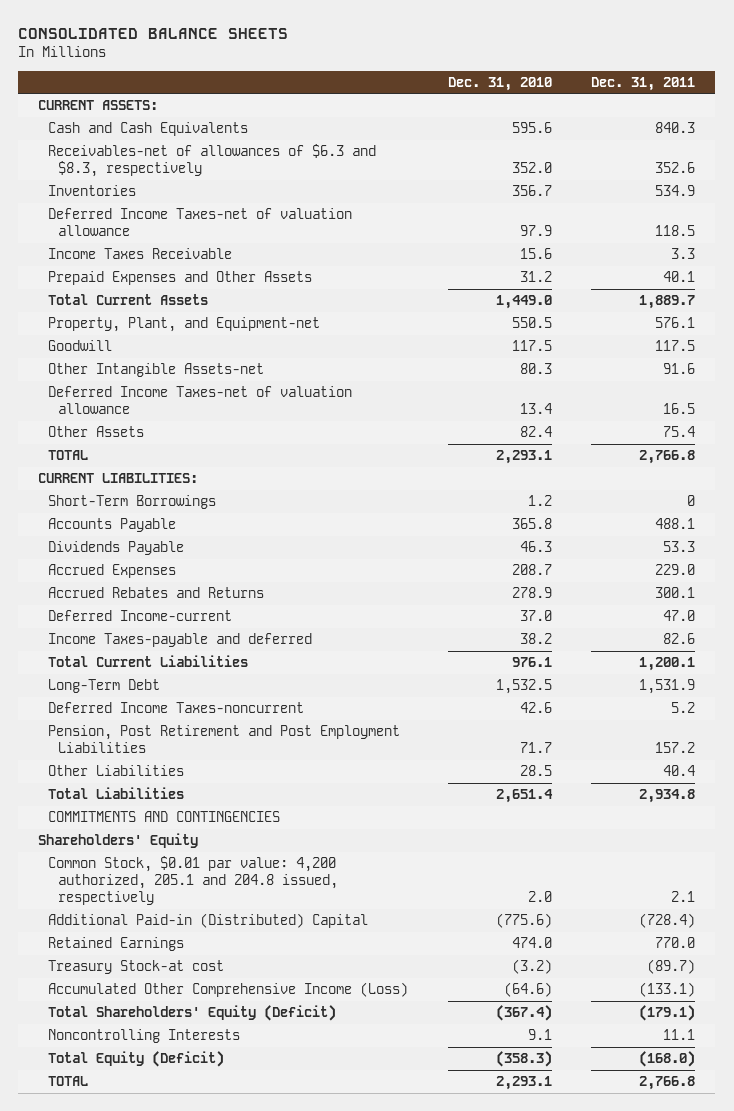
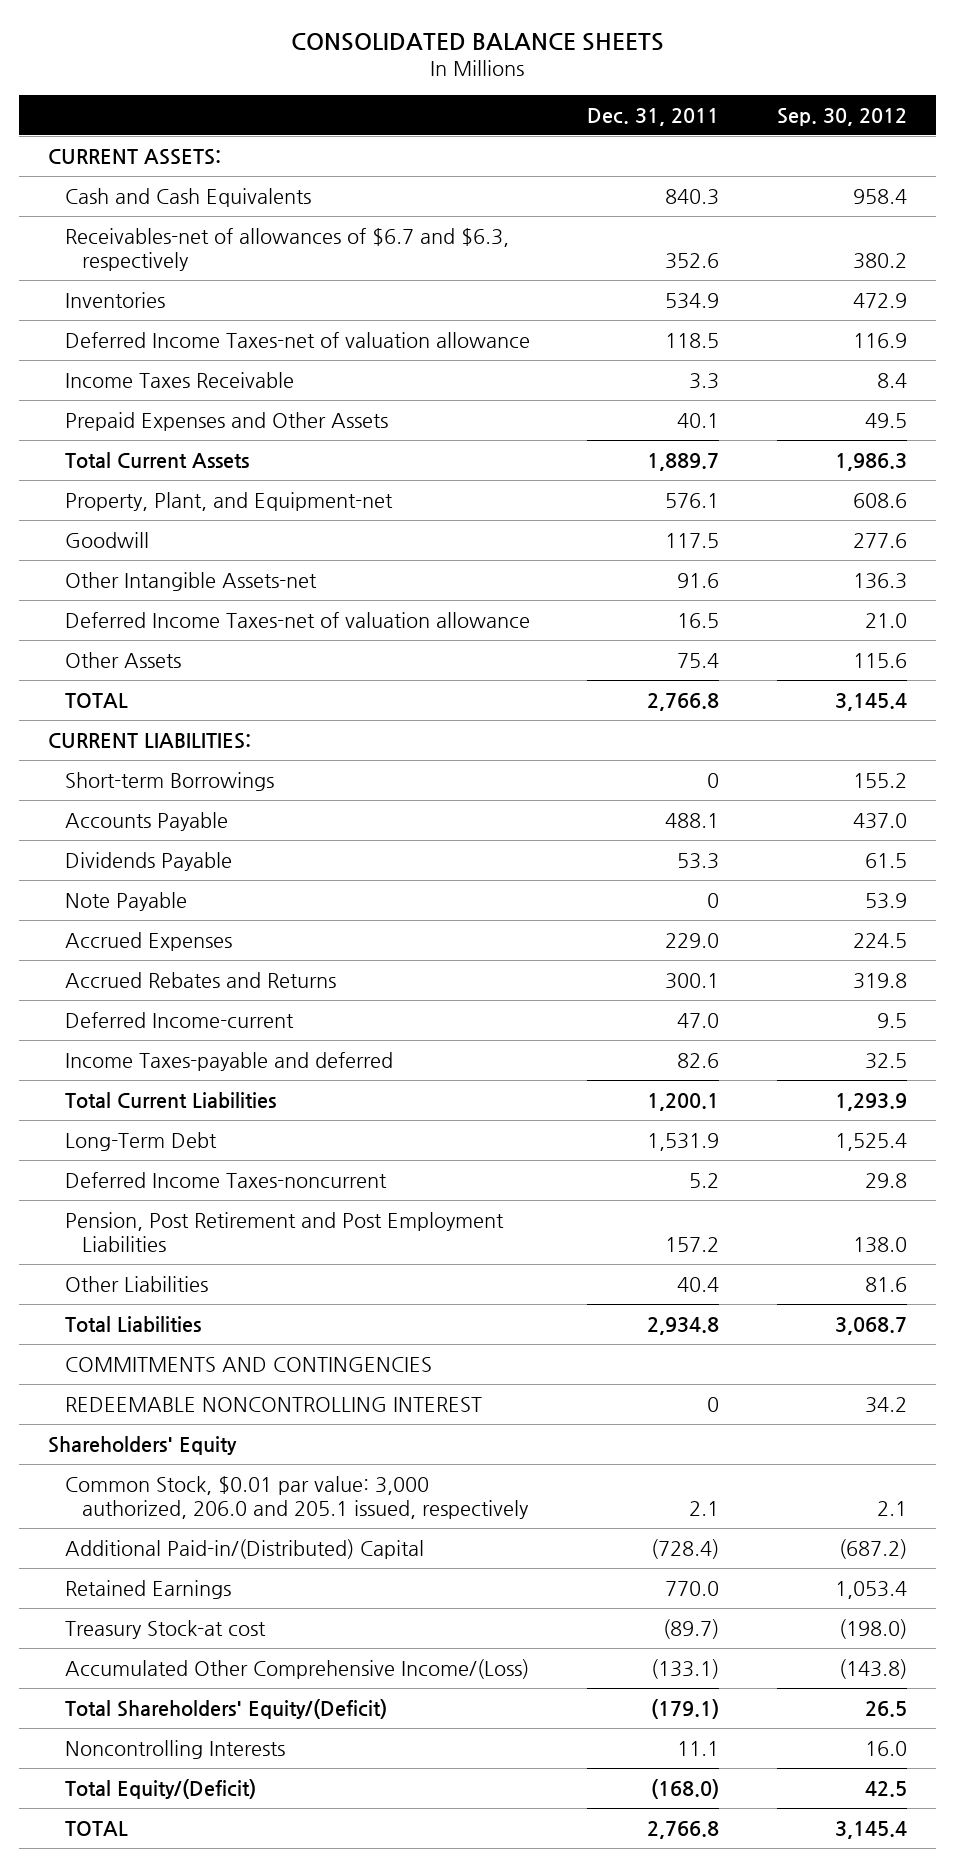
- | Dec. 31, 2010 | Dec. 31, 2011
+ | Dec. 31, 2011 | Sep. 30, 2012
- Receivables-net of allowances of $6.3 and $8.3, respectively | 352.0 | 352.6
+ Receivables-net of allowances of $6.7 and $6.3, respectively | 352.6 | 380.2
- Short-Term Borrowings | 1.2 | 0
+ Short-term Borrowings | 0 | 155.2
+ Note Payable | 0 | 53.9
+ REDEEMABLE NONCONTROLLING INTEREST | 0 | 34.2
- Common Stock, $0.01 par value: 4,200 authorized, 205.1 and 204.8 issued, respectively | 2.0 | 2.1
- Additional Paid-in (Distributed) Capital | (775.6) | (728.4)
+ Common Stock, $0.01 par value: 3,000 authorized, 206.0 and 205.1 issued, respectively | 2.1 | 2.1
+ Additional Paid-in/(Distributed) Capital | (728.4) | (687.2)
- Accumulated Other Comprehensive Income (Loss) | (64.6) | (133.1)
- Total Shareholders' Equity (Deficit) | (367.4) | (179.1)
+ Accumulated Other Comprehensive Income/(Loss) | (133.1) | (143.8)
+ Total Shareholders' Equity/(Deficit) | (179.1) | 26.5
- Total Equity (Deficit) | (358.3) | (168.0)
+ Total Equity/(Deficit) | (168.0) | 42.5

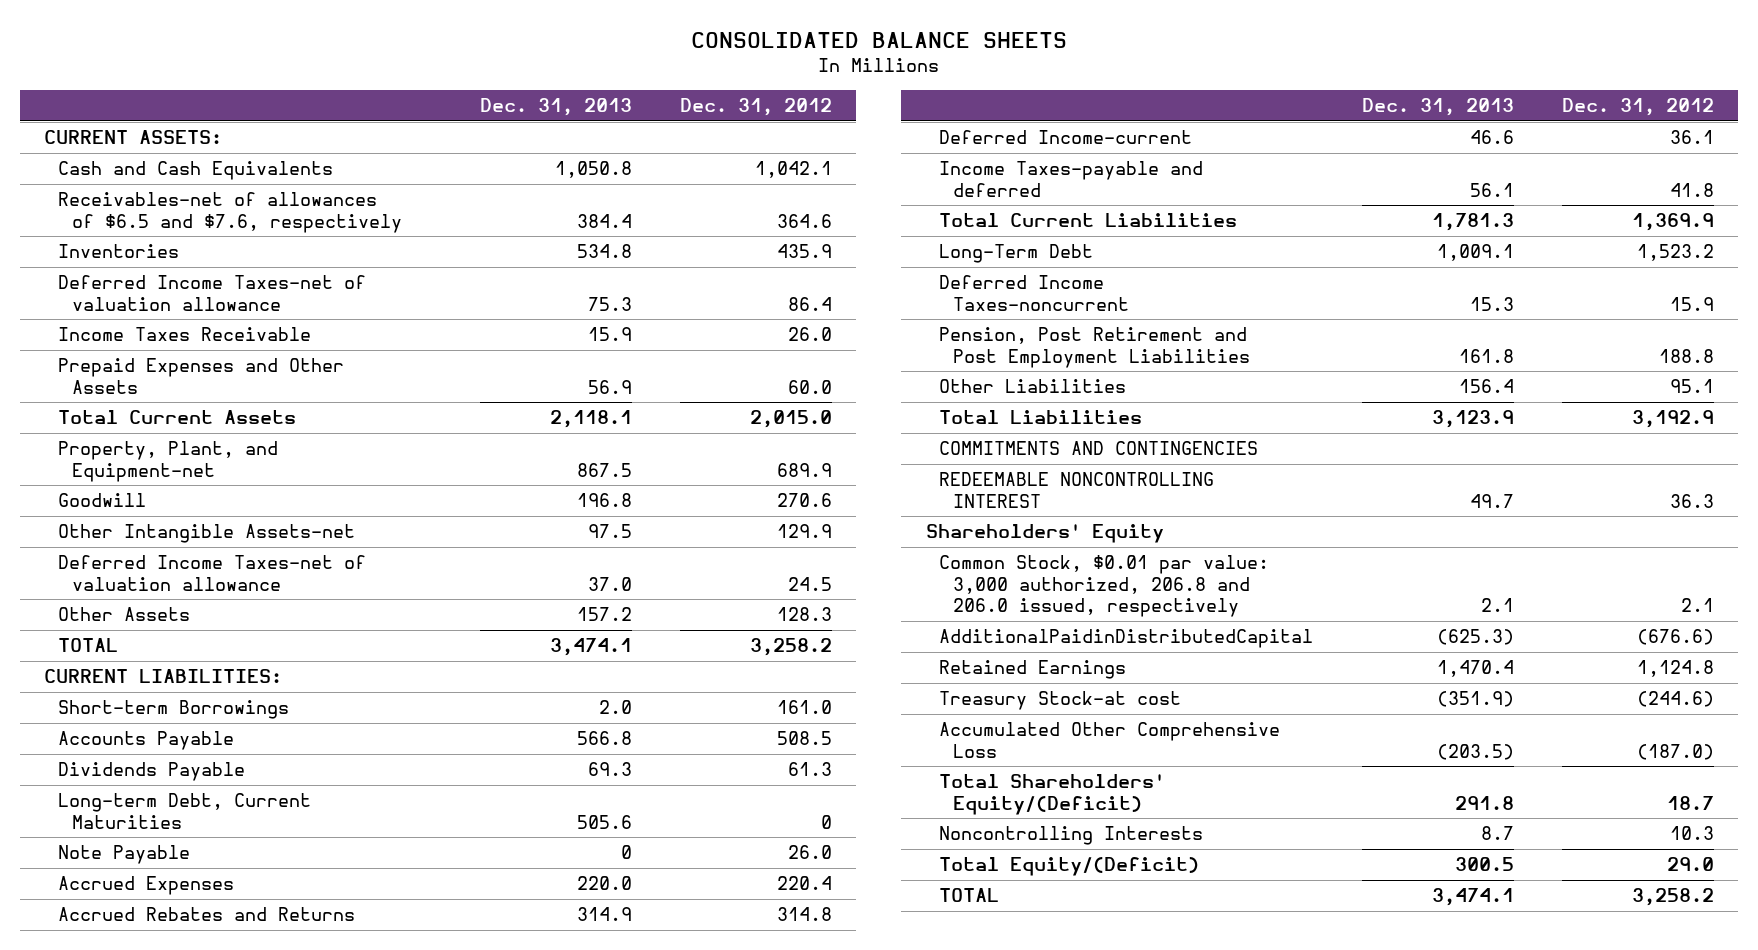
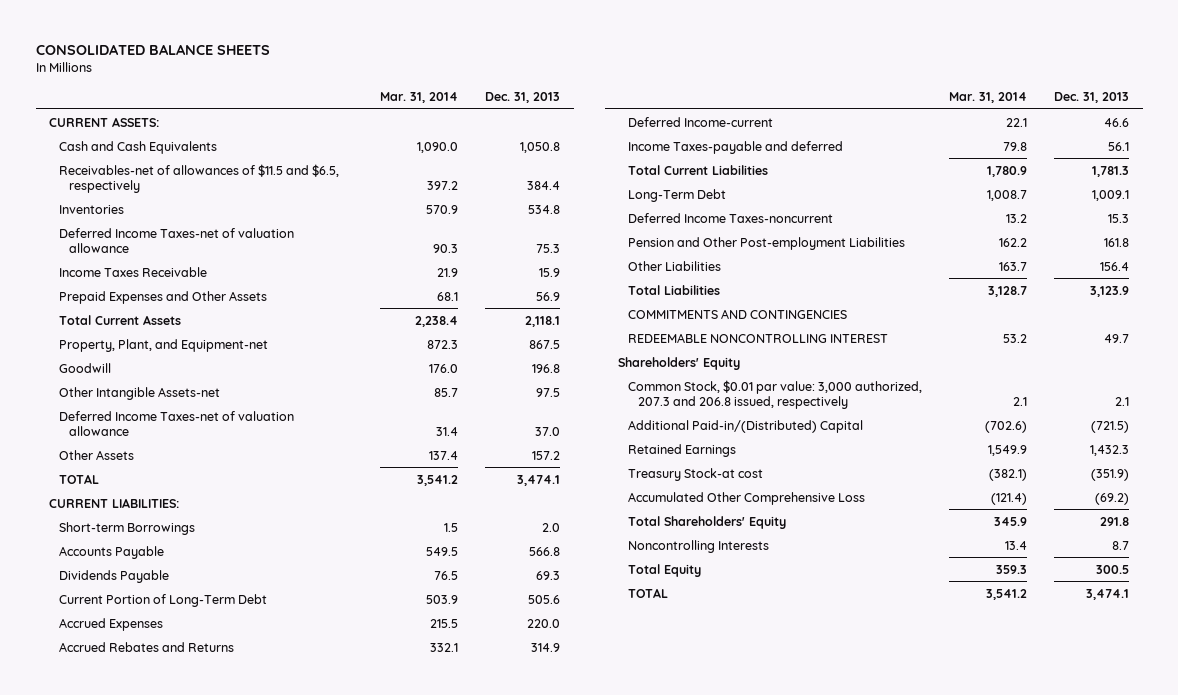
- | Dec. 31, 2013 | Dec. 31, 2012
+ | Mar. 31, 2014 | Dec. 31, 2013
- Receivables-net of allowances of $6.5 and $7.6, respectively | 384.4 | 364.6
+ Receivables-net of allowances of $11.5 and $6.5, respectively | 397.2 | 384.4
- Long-term Debt, Current Maturities | 505.6 | 0
- Note Payable | 0 | 26.0
+ Current Portion of Long-Term Debt | 503.9 | 505.6
- Pension, Post Retirement and Post Employment Liabilities | 161.8 | 188.8
+ Pension and Other Post-employment Liabilities | 162.2 | 161.8
- Common Stock, $0.01 par value: 3,000 authorized, 206.8 and 206.0 issued, respectively | 2.1 | 2.1
- AdditionalPaidinDistributedCapital | (625.3) | (676.6)
- Retained Earnings | 1,470.4 | 1,124.8
+ Common Stock, $0.01 par value: 3,000 authorized, 207.3 and 206.8 issued, respectively | 2.1 | 2.1
+ Additional Paid-in/(Distributed) Capital | (702.6) | (721.5)
+ Retained Earnings | 1,549.9 | 1,432.3
- Accumulated Other Comprehensive Loss | (203.5) | (187.0)
- Total Shareholders' Equity/(Deficit) | 291.8 | 18.7
+ Accumulated Other Comprehensive Loss | (121.4) | (69.2)
+ Total Shareholders' Equity | 345.9 | 291.8
- Total Equity/(Deficit) | 300.5 | 29.0
+ Total Equity | 359.3 | 300.5

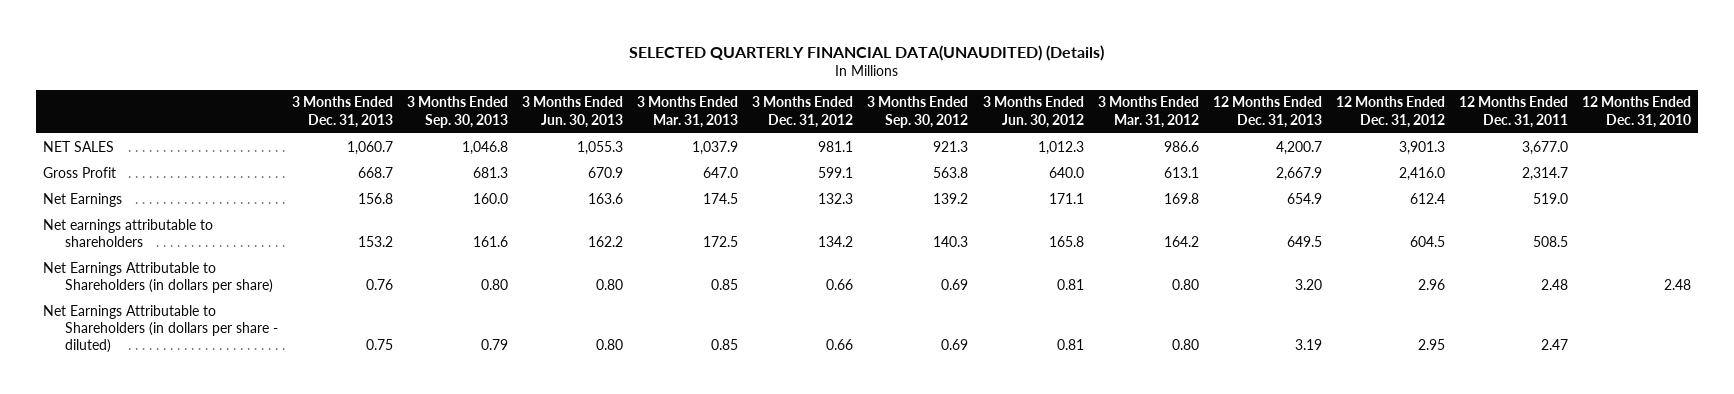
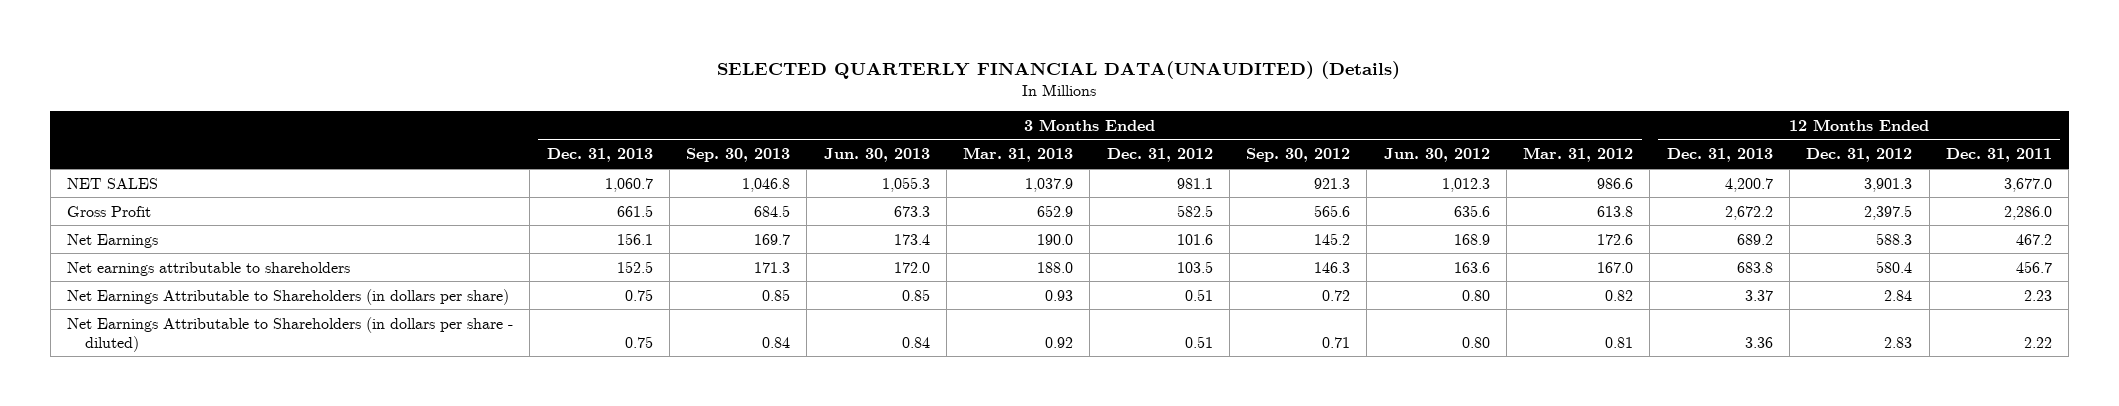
- | 3 Months Ended Dec. 31, 2013 | 3 Months Ended Sep. 30, 2013 | 3 Months Ended Jun. 30, 2013 | 3 Months Ended Mar. 31, 2013 | 3 Months Ended Dec. 31, 2012 | 3 Months Ended Sep. 30, 2012 | 3 Months Ended Jun. 30, 2012 | 3 Months Ended Mar. 31, 2012 | 12 Months Ended Dec. 31, 2013 | 12 Months Ended Dec. 31, 2012 | 12 Months Ended Dec. 31, 2011 | 12 Months Ended Dec. 31, 2010
+ | 3 Months Ended Dec. 31, 2013 | 3 Months Ended Sep. 30, 2013 | 3 Months Ended Jun. 30, 2013 | 3 Months Ended Mar. 31, 2013 | 3 Months Ended Dec. 31, 2012 | 3 Months Ended Sep. 30, 2012 | 3 Months Ended Jun. 30, 2012 | 3 Months Ended Mar. 31, 2012 | 12 Months Ended Dec. 31, 2013 | 12 Months Ended Dec. 31, 2012 | 12 Months Ended Dec. 31, 2011
- Gross Profit | 668.7 | 681.3 | 670.9 | 647.0 | 599.1 | 563.8 | 640.0 | 613.1 | 2,667.9 | 2,416.0 | 2,314.7 |
- Net Earnings | 156.8 | 160.0 | 163.6 | 174.5 | 132.3 | 139.2 | 171.1 | 169.8 | 654.9 | 612.4 | 519.0 |
- Net earnings attributable to shareholders | 153.2 | 161.6 | 162.2 | 172.5 | 134.2 | 140.3 | 165.8 | 164.2 | 649.5 | 604.5 | 508.5 |
- Net Earnings Attributable to Shareholders (in dollars per share) | 0.76 | 0.80 | 0.80 | 0.85 | 0.66 | 0.69 | 0.81 | 0.80 | 3.20 | 2.96 | 2.48 | 2.48
- Net Earnings Attributable to Shareholders (in dollars per share - diluted) | 0.75 | 0.79 | 0.80 | 0.85 | 0.66 | 0.69 | 0.81 | 0.80 | 3.19 | 2.95 | 2.47 |
+ Gross Profit | 661.5 | 684.5 | 673.3 | 652.9 | 582.5 | 565.6 | 635.6 | 613.8 | 2,672.2 | 2,397.5 | 2,286.0
+ Net Earnings | 156.1 | 169.7 | 173.4 | 190.0 | 101.6 | 145.2 | 168.9 | 172.6 | 689.2 | 588.3 | 467.2
+ Net earnings attributable to shareholders | 152.5 | 171.3 | 172.0 | 188.0 | 103.5 | 146.3 | 163.6 | 167.0 | 683.8 | 580.4 | 456.7
+ Net Earnings Attributable to Shareholders (in dollars per share) | 0.75 | 0.85 | 0.85 | 0.93 | 0.51 | 0.72 | 0.80 | 0.82 | 3.37 | 2.84 | 2.23
+ Net Earnings Attributable to Shareholders (in dollars per share - diluted) | 0.75 | 0.84 | 0.84 | 0.92 | 0.51 | 0.71 | 0.80 | 0.81 | 3.36 | 2.83 | 2.22

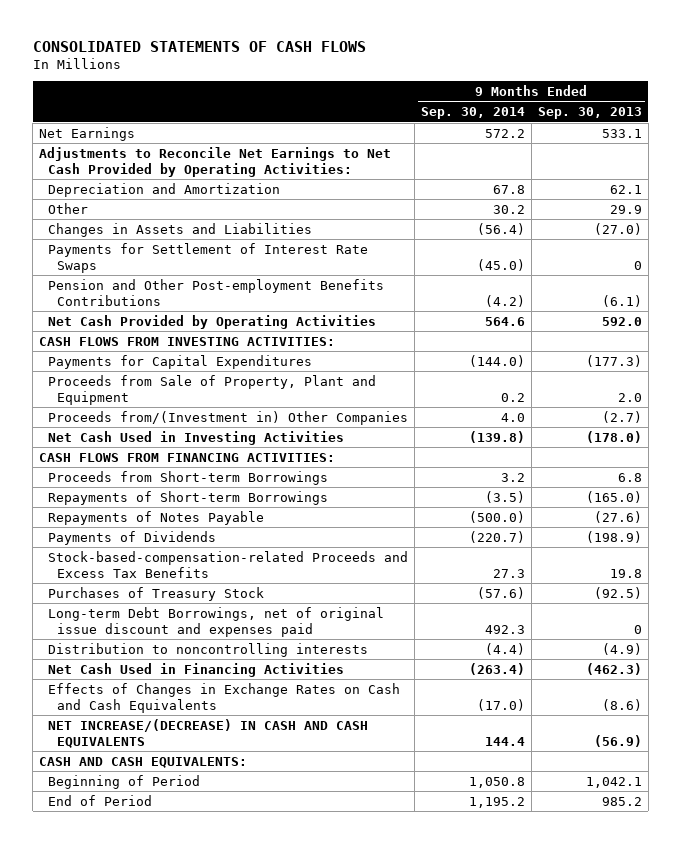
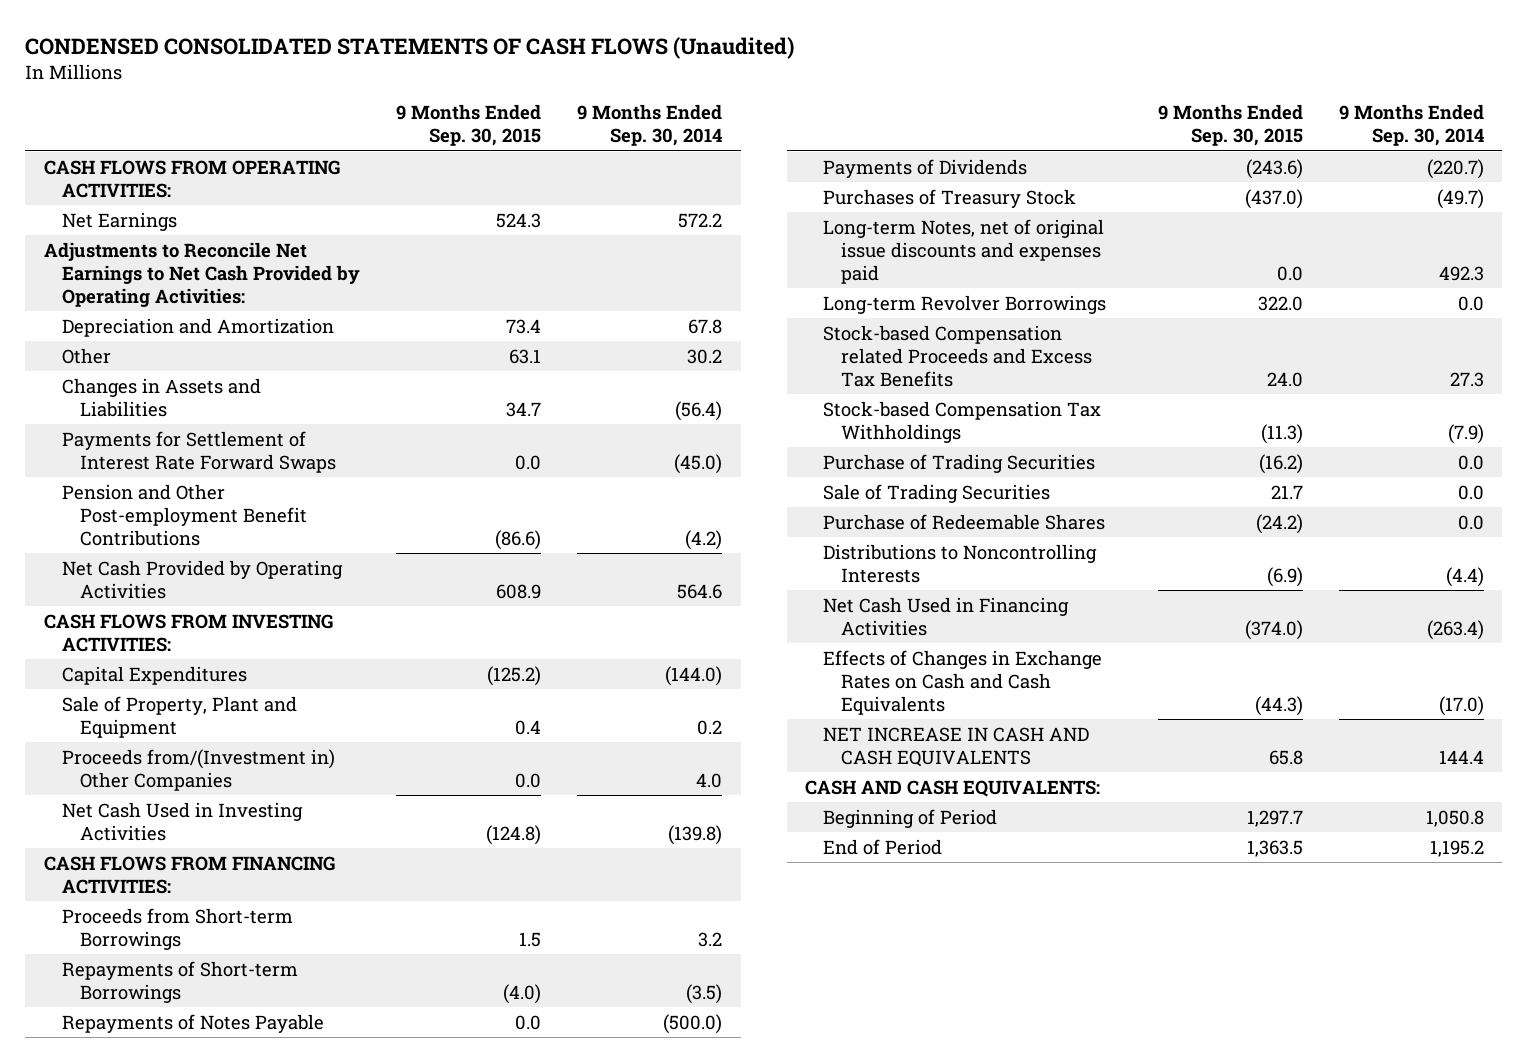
- CONSOLIDATED STATEMENTS OF CASH FLOWS
+ CONDENSED CONSOLIDATED STATEMENTS OF CASH FLOWS (Unaudited)
- | 9 Months Ended Sep. 30, 2014 | 9 Months Ended Sep. 30, 2013
+ | 9 Months Ended Sep. 30, 2015 | 9 Months Ended Sep. 30, 2014
+ CASH FLOWS FROM OPERATING ACTIVITIES:
- Payments for Settlement of Interest Rate Swaps | (45.0) | 0
- Pension and Other Post-employment Benefits Contributions | (4.2) | (6.1)
+ Payments for Settlement of Interest Rate Forward Swaps | 0.0 | (45.0)
+ Pension and Other Post-employment Benefit Contributions | (86.6) | (4.2)
- Payments for Capital Expenditures | (144.0) | (177.3)
- Proceeds from Sale of Property, Plant and Equipment | 0.2 | 2.0
+ Capital Expenditures | (125.2) | (144.0)
+ Sale of Property, Plant and Equipment | 0.4 | 0.2
- Stock-based-compensation-related Proceeds and Excess Tax Benefits | 27.3 | 19.8
- Purchases of Treasury Stock | (57.6) | (92.5)
- Long-term Debt Borrowings, net of original issue discount and expenses paid | 492.3 | 0
- Distribution to noncontrolling interests | (4.4) | (4.9)
+ Purchases of Treasury Stock | (437.0) | (49.7)
+ Long-term Notes, net of original issue discounts and expenses paid | 0.0 | 492.3
+ Long-term Revolver Borrowings | 322.0 | 0.0
+ Stock-based Compensation related Proceeds and Excess Tax Benefits | 24.0 | 27.3
+ Stock-based Compensation Tax Withholdings | (11.3) | (7.9)
+ Purchase of Trading Securities | (16.2) | 0.0
+ Sale of Trading Securities | 21.7 | 0.0
+ Purchase of Redeemable Shares | (24.2) | 0.0
+ Distributions to Noncontrolling Interests | (6.9) | (4.4)
- NET INCREASE/(DECREASE) IN CASH AND CASH EQUIVALENTS | 144.4 | (56.9)
+ NET INCREASE IN CASH AND CASH EQUIVALENTS | 65.8 | 144.4

